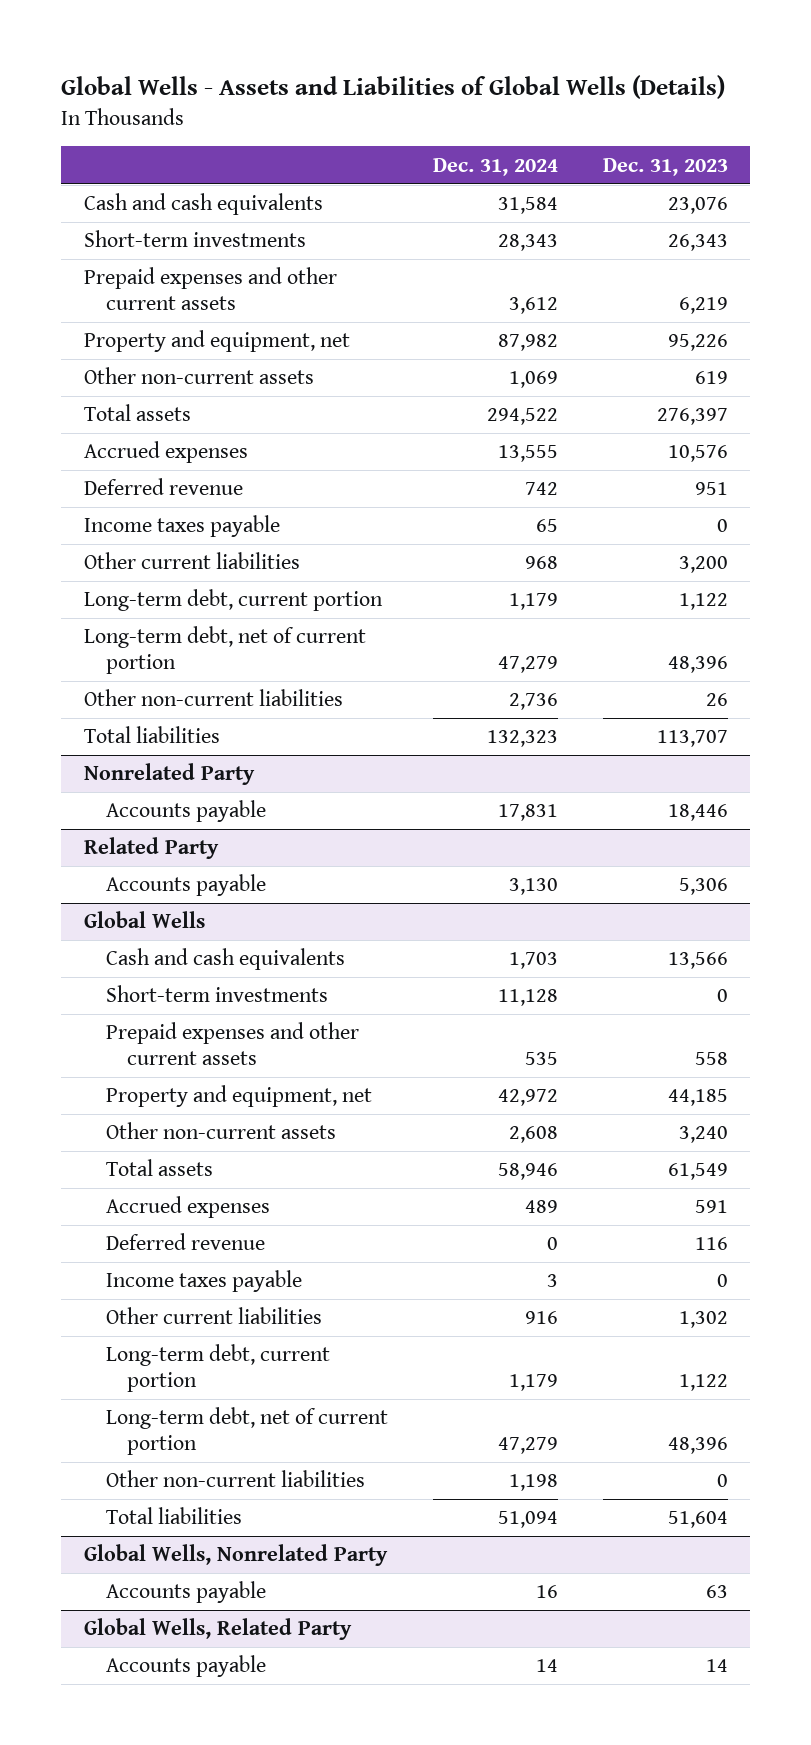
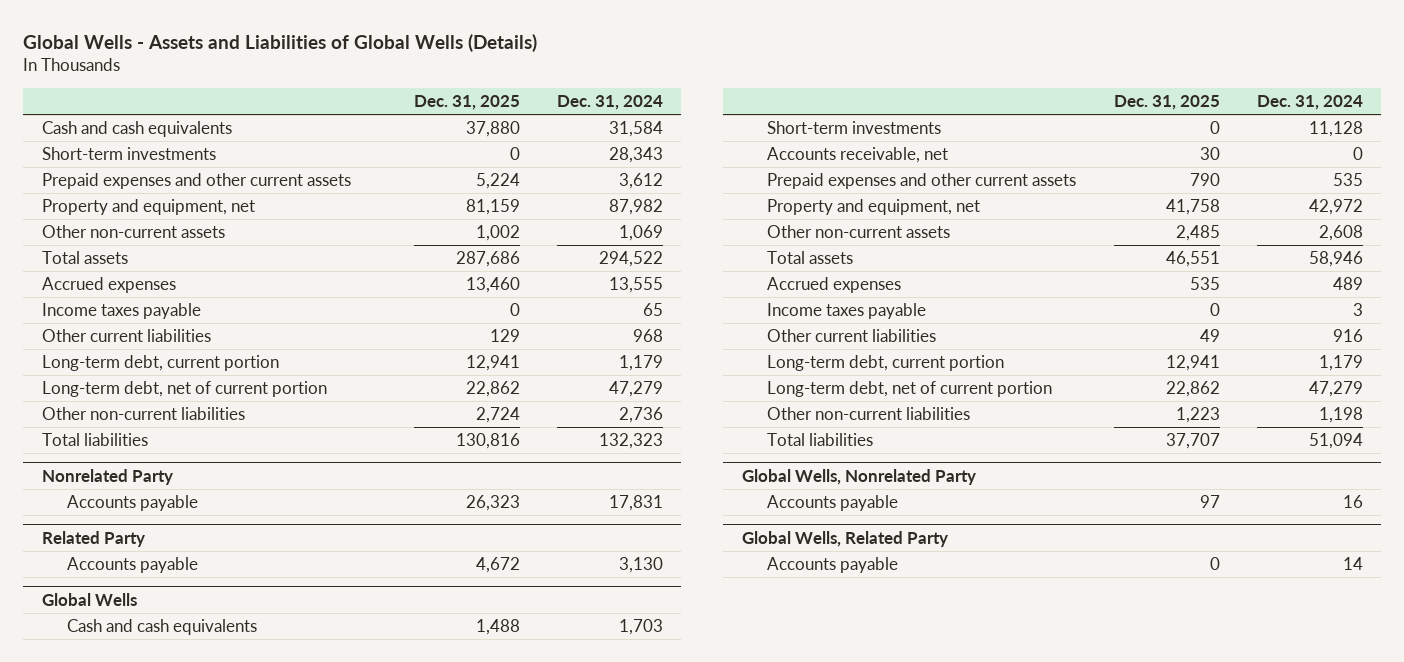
- | Dec. 31, 2024 | Dec. 31, 2023
+ | Dec. 31, 2025 | Dec. 31, 2024
- Deferred revenue | 742 | 951
@ Global Wells
+ Accounts receivable, net | 30 | 0
- Deferred revenue | 0 | 116

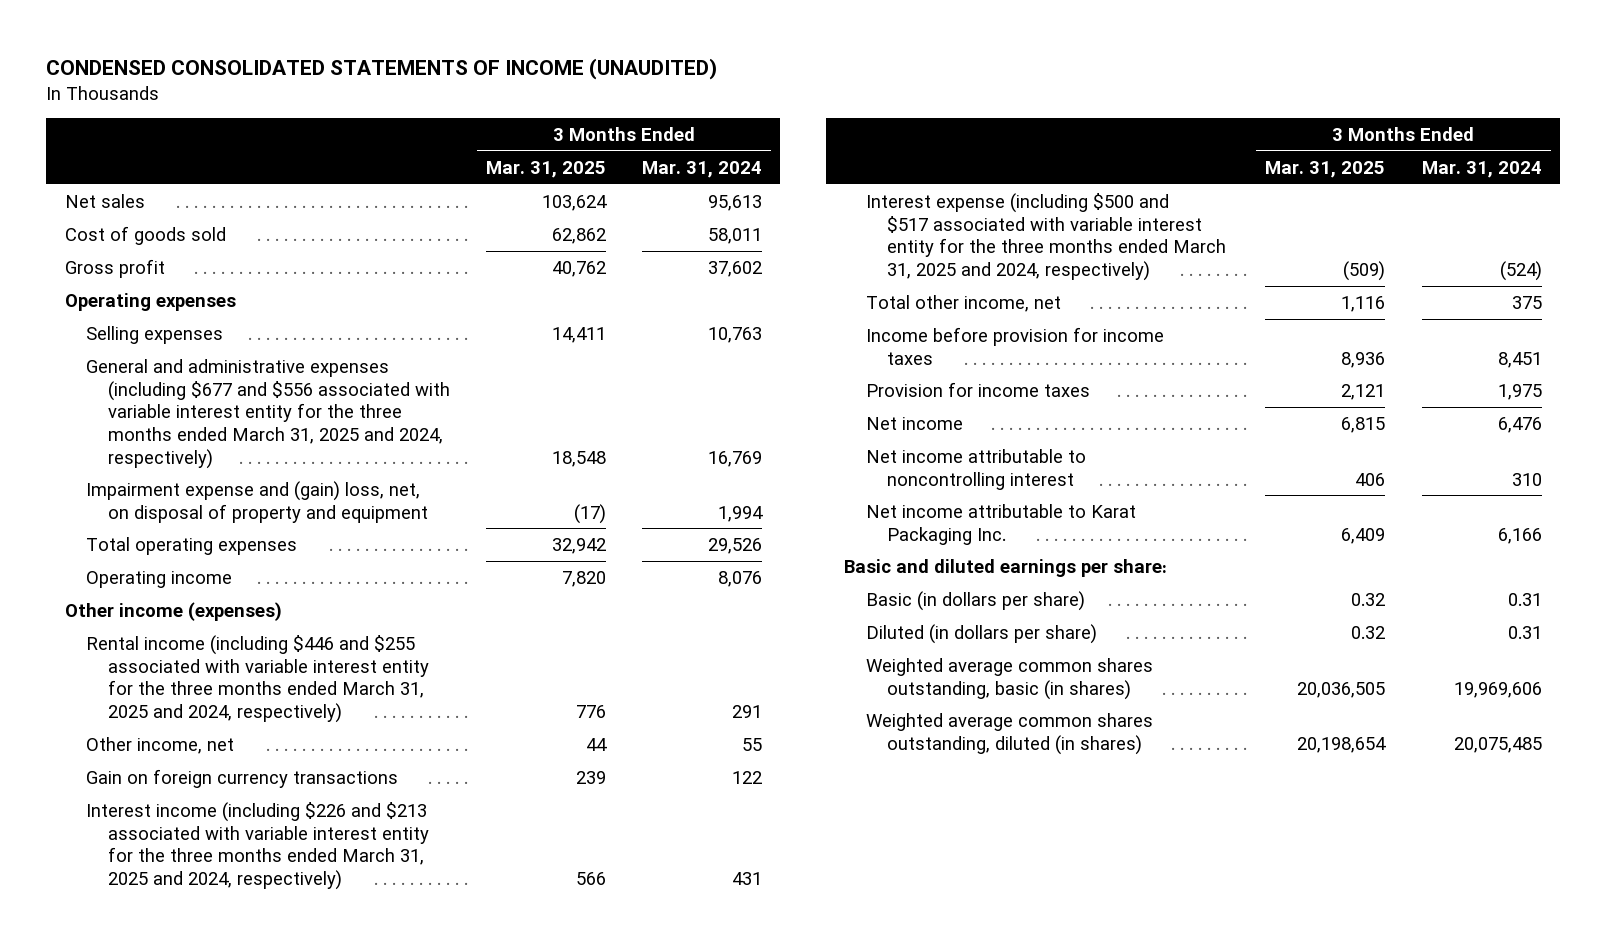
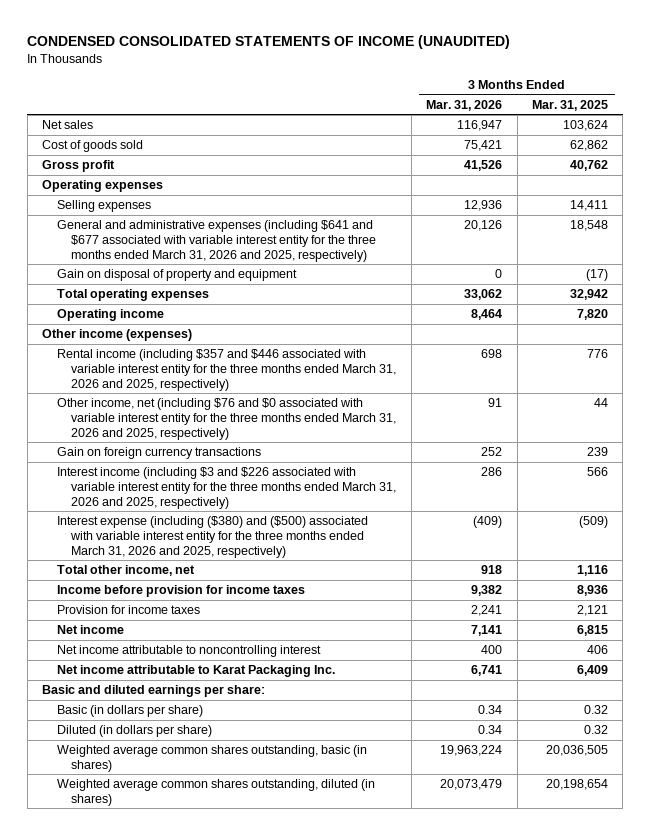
- | 3 Months Ended Mar. 31, 2025 | 3 Months Ended Mar. 31, 2024
+ | 3 Months Ended Mar. 31, 2026 | 3 Months Ended Mar. 31, 2025
- General and administrative expenses (including $677 and $556 associated with variable interest entity for the three months ended March 31, 2025 and 2024, respectively) | 18,548 | 16,769
- Impairment expense and (gain) loss, net, on disposal of property and equipment | (17) | 1,994
+ General and administrative expenses (including $641 and $677 associated with variable interest entity for the three months ended March 31, 2026 and 2025, respectively) | 20,126 | 18,548
+ Gain on disposal of property and equipment | 0 | (17)
- Rental income (including $446 and $255 associated with variable interest entity for the three months ended March 31, 2025 and 2024, respectively) | 776 | 291
- Other income, net | 44 | 55
+ Rental income (including $357 and $446 associated with variable interest entity for the three months ended March 31, 2026 and 2025, respectively) | 698 | 776
+ Other income, net (including $76 and $0 associated with variable interest entity for the three months ended March 31, 2026 and 2025, respectively) | 91 | 44
- Interest income (including $226 and $213 associated with variable interest entity for the three months ended March 31, 2025 and 2024, respectively) | 566 | 431
- Interest expense (including $500 and $517 associated with variable interest entity for the three months ended March 31, 2025 and 2024, respectively) | (509) | (524)
+ Interest income (including $3 and $226 associated with variable interest entity for the three months ended March 31, 2026 and 2025, respectively) | 286 | 566
+ Interest expense (including ($380) and ($500) associated with variable interest entity for the three months ended March 31, 2026 and 2025, respectively) | (409) | (509)

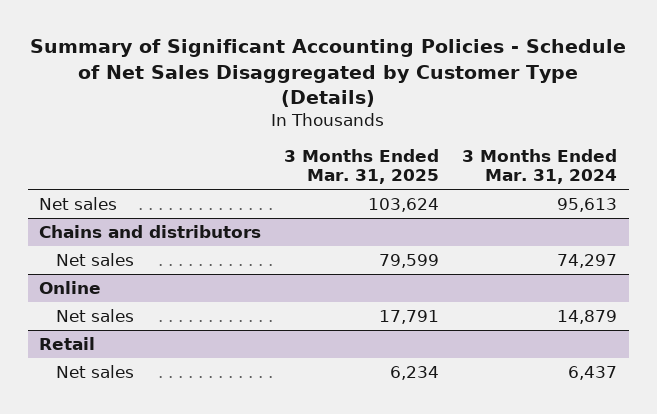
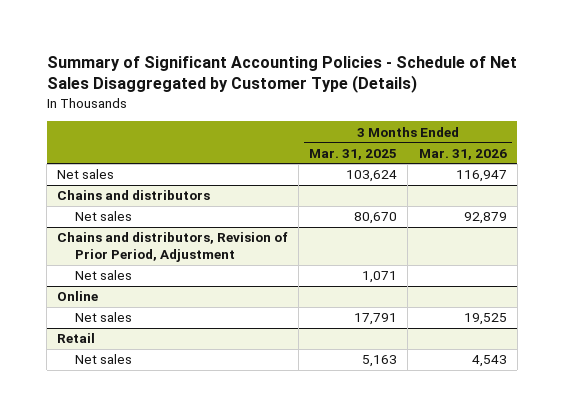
- | 3 Months Ended Mar. 31, 2025 | 3 Months Ended Mar. 31, 2024
+ | 3 Months Ended Mar. 31, 2025 | 3 Months Ended Mar. 31, 2026
@ Chains and distributors
- Net sales | 79,599 | 74,297
+ Net sales | 80,670 | 92,879
+ Chains and distributors, Revision of Prior Period, Adjustment
+ Net sales | 1,071 |
@ Retail
- Net sales | 6,234 | 6,437
+ Net sales | 5,163 | 4,543

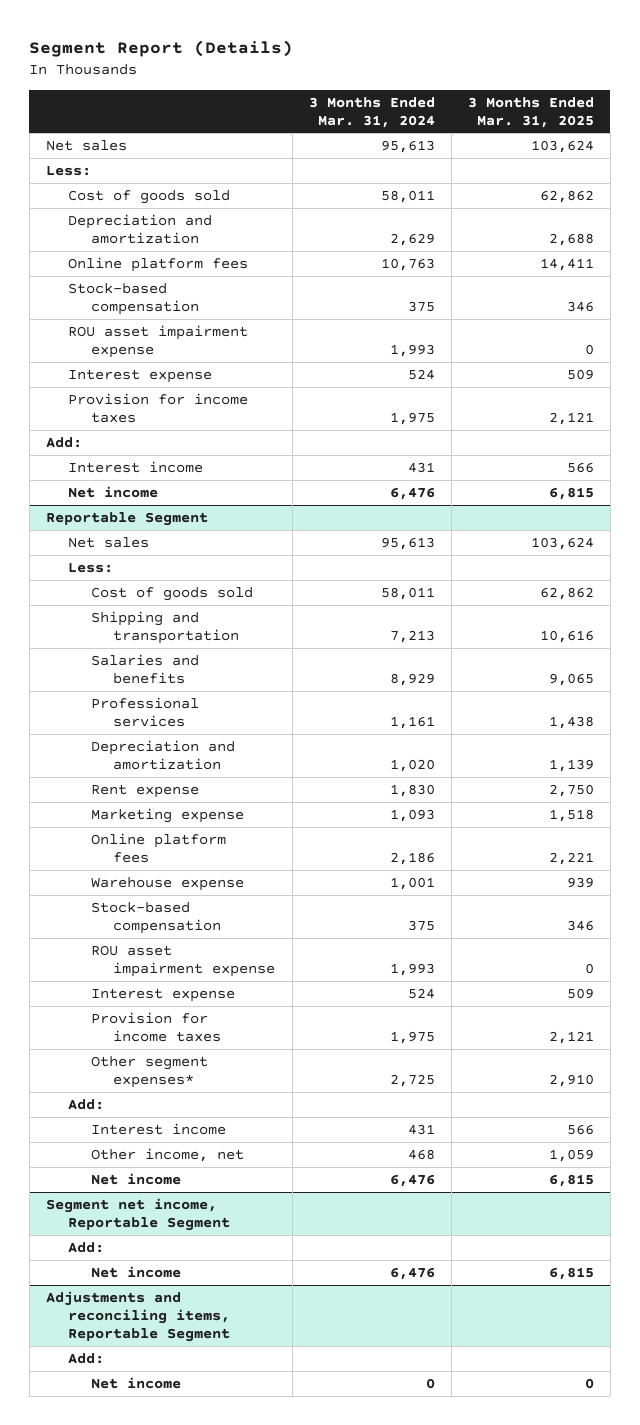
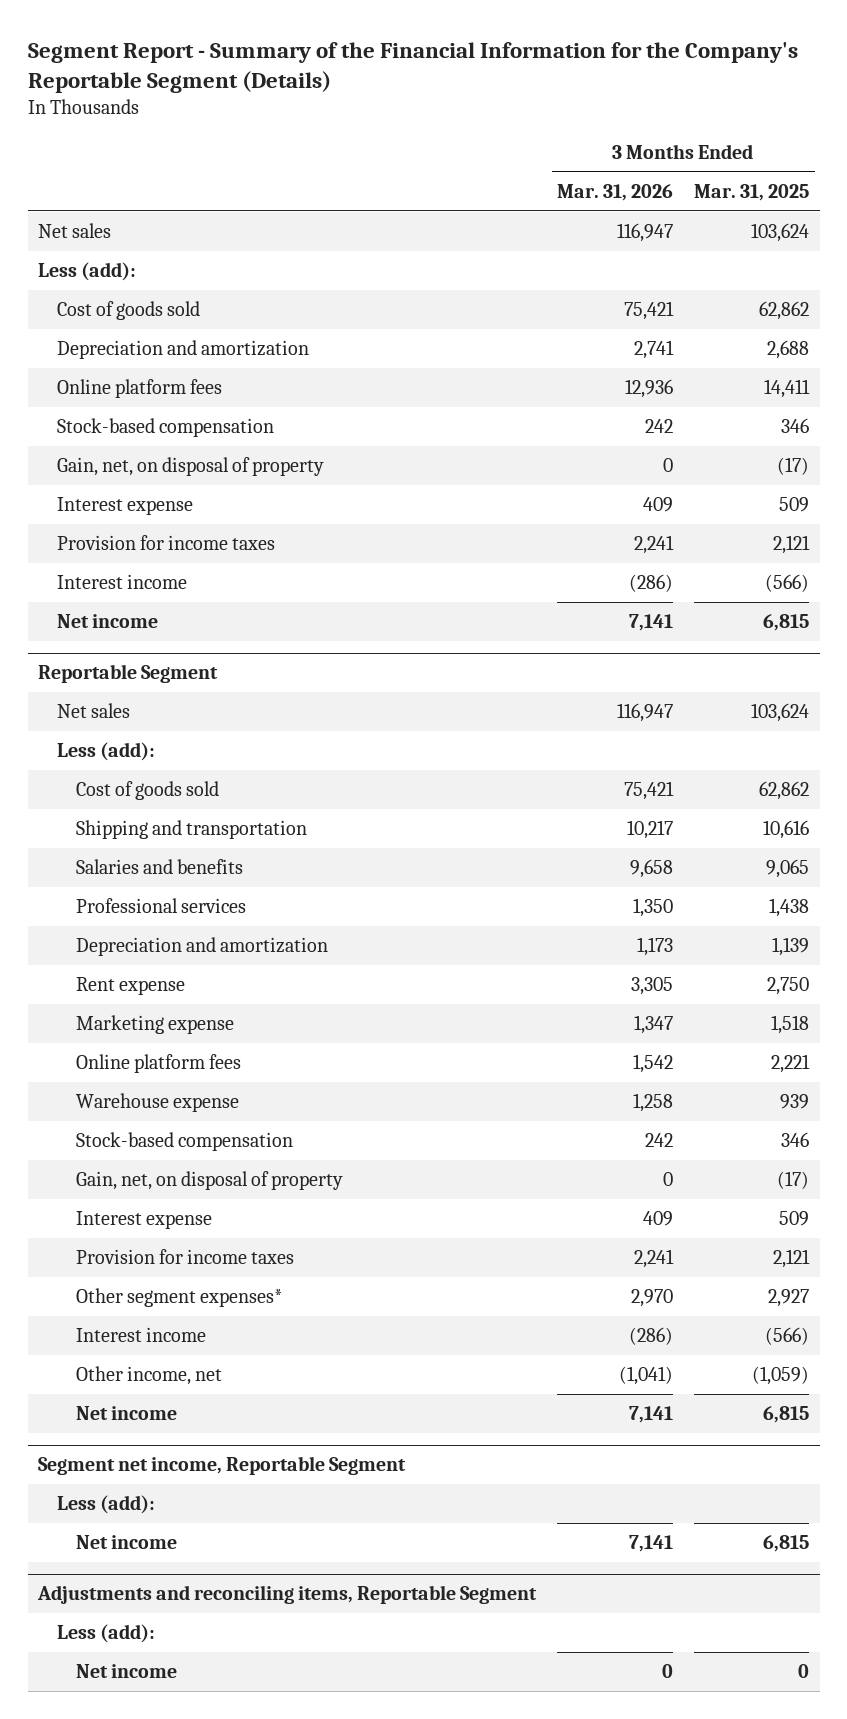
- Segment Report (Details)
+ Segment Report - Summary of the Financial Information for the Company's Reportable Segment (Details)
- | 3 Months Ended Mar. 31, 2024 | 3 Months Ended Mar. 31, 2025
+ | 3 Months Ended Mar. 31, 2026 | 3 Months Ended Mar. 31, 2025
- Less:
+ Less (add):
- ROU asset impairment expense | 1,993 | 0
+ Gain, net, on disposal of property | 0 | (17)
- Add:
- Interest income | 431 | 566
+ Interest income | (286) | (566)
@ Reportable Segment
- Less:
+ Less (add):
- ROU asset impairment expense | 1,993 | 0
+ Gain, net, on disposal of property | 0 | (17)
- Other segment expenses* | 2,725 | 2,910
- Add:
- Interest income | 431 | 566
- Other income, net | 468 | 1,059
+ Other segment expenses* | 2,970 | 2,927
+ Interest income | (286) | (566)
+ Other income, net | (1,041) | (1,059)
@ Segment net income, Reportable Segment
- Add:
+ Less (add):
@ Adjustments and reconciling items, Reportable Segment
- Add:
+ Less (add):

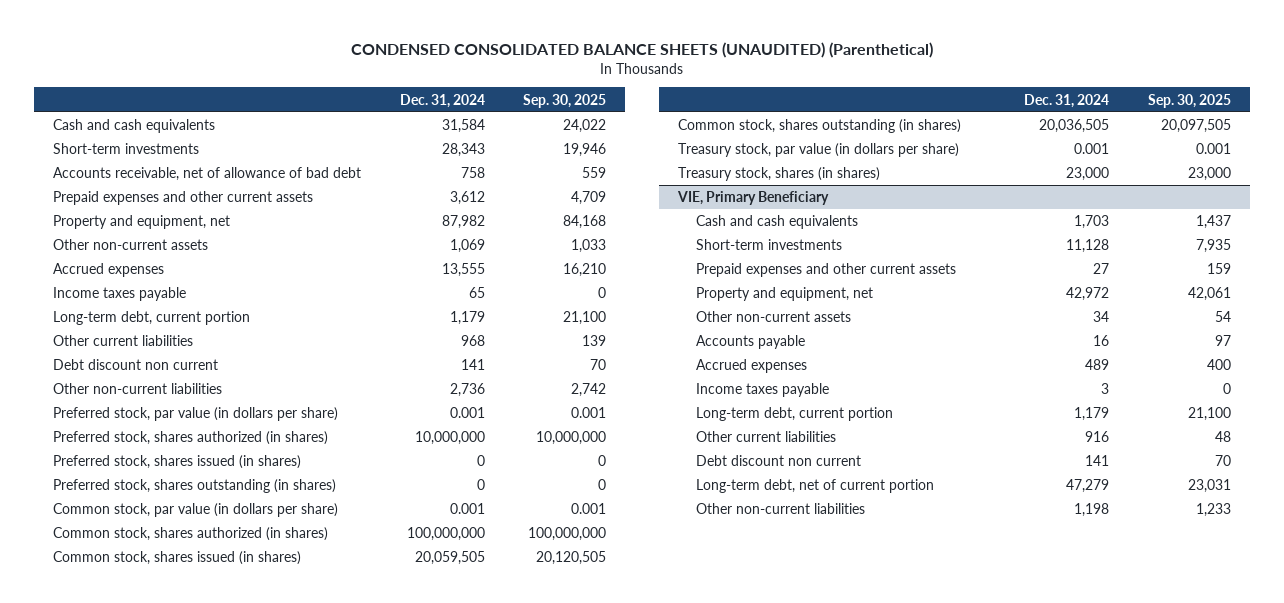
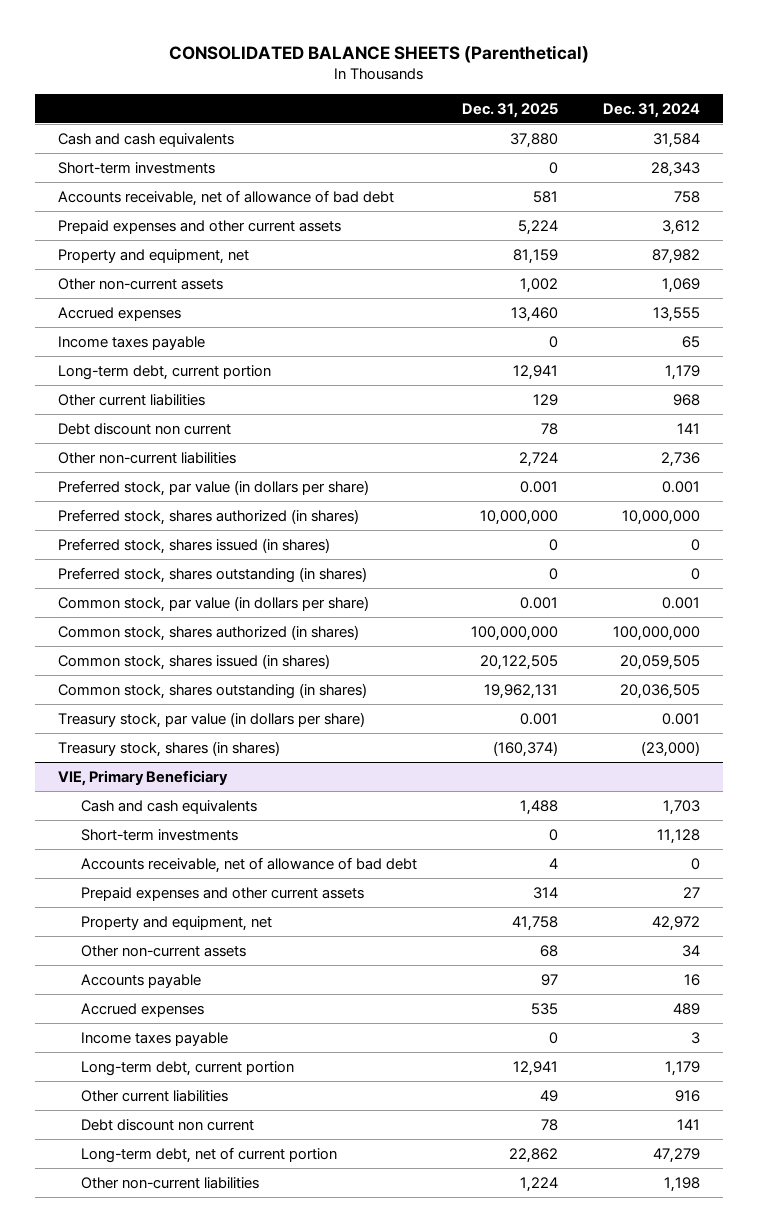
- CONDENSED CONSOLIDATED BALANCE SHEETS (UNAUDITED) (Parenthetical)
+ CONSOLIDATED BALANCE SHEETS (Parenthetical)
- | Dec. 31, 2024 | Sep. 30, 2025
+ | Dec. 31, 2025 | Dec. 31, 2024
- Treasury stock, shares (in shares) | 23,000 | 23,000
+ Treasury stock, shares (in shares) | (160,374) | (23,000)
@ VIE, Primary Beneficiary
+ Accounts receivable, net of allowance of bad debt | 4 | 0

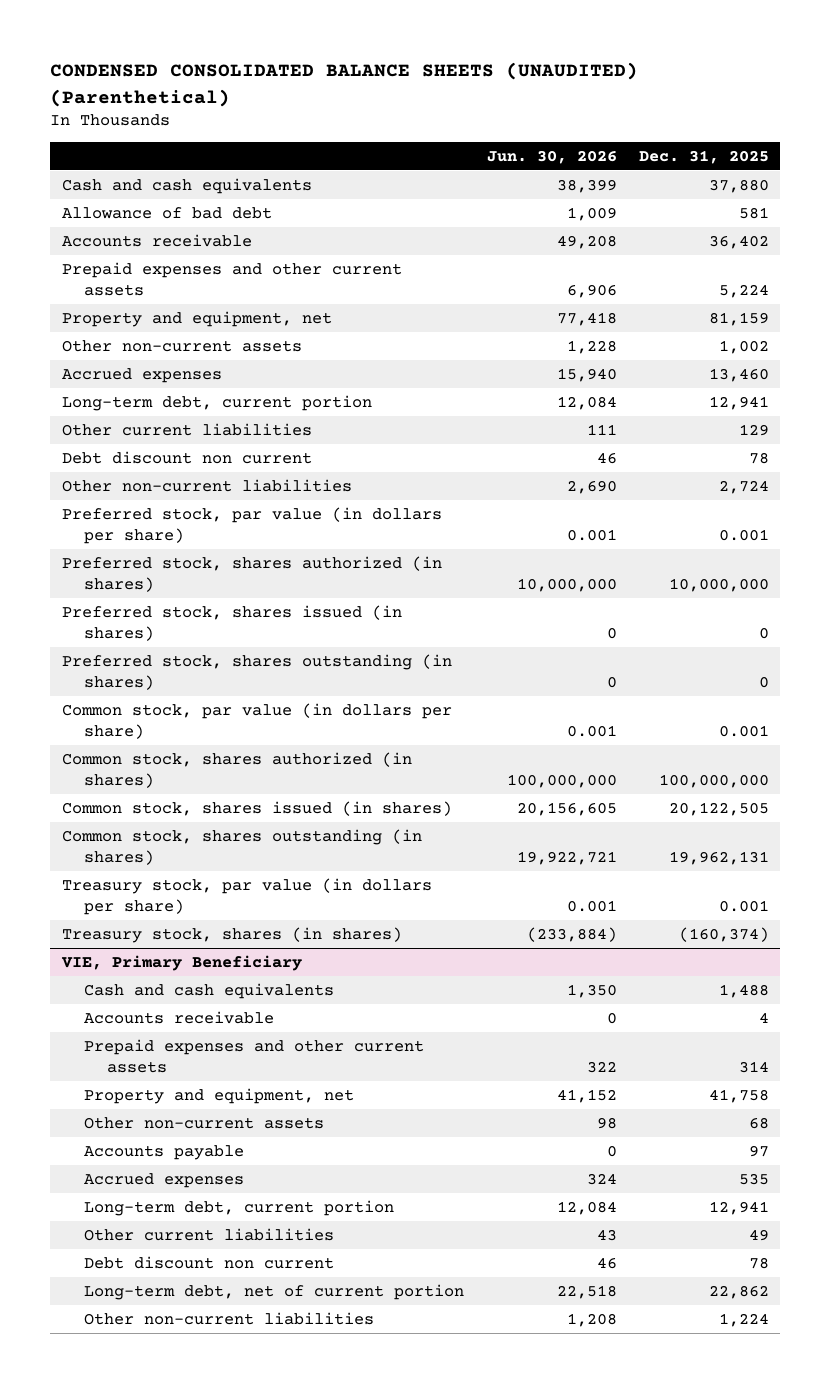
- CONSOLIDATED BALANCE SHEETS (Parenthetical)
+ CONDENSED CONSOLIDATED BALANCE SHEETS (UNAUDITED) (Parenthetical)
- | Dec. 31, 2025 | Dec. 31, 2024
+ | Jun. 30, 2026 | Dec. 31, 2025
- Short-term investments | 0 | 28,343
- Accounts receivable, net of allowance of bad debt | 581 | 758
+ Allowance of bad debt | 1,009 | 581
+ Accounts receivable | 49,208 | 36,402
- Income taxes payable | 0 | 65
@ VIE, Primary Beneficiary
- Short-term investments | 0 | 11,128
- Accounts receivable, net of allowance of bad debt | 4 | 0
+ Accounts receivable | 0 | 4
- Income taxes payable | 0 | 3

